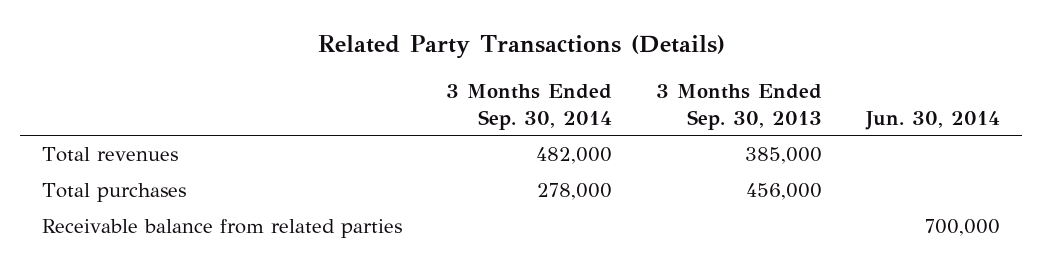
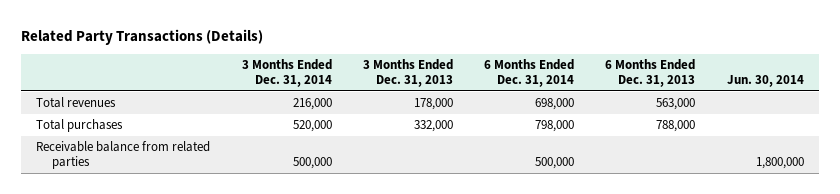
- | 3 Months Ended Sep. 30, 2014 | 3 Months Ended Sep. 30, 2013 | Jun. 30, 2014
+ | 3 Months Ended Dec. 31, 2014 | 3 Months Ended Dec. 31, 2013 | 6 Months Ended Dec. 31, 2014 | 6 Months Ended Dec. 31, 2013 | Jun. 30, 2014
- Receivable balance from related parties | | | 700,000
+ Receivable balance from related parties | 500,000 | | 500,000 | | 1,800,000

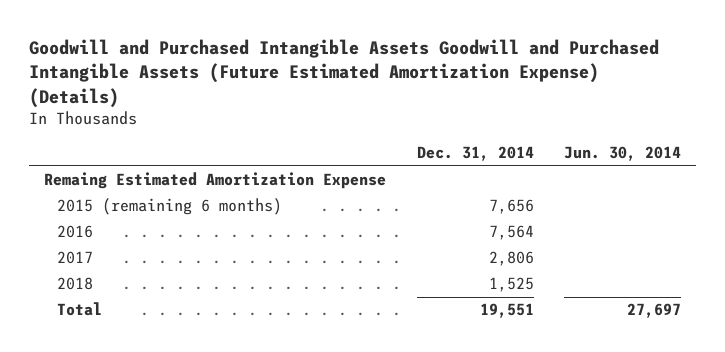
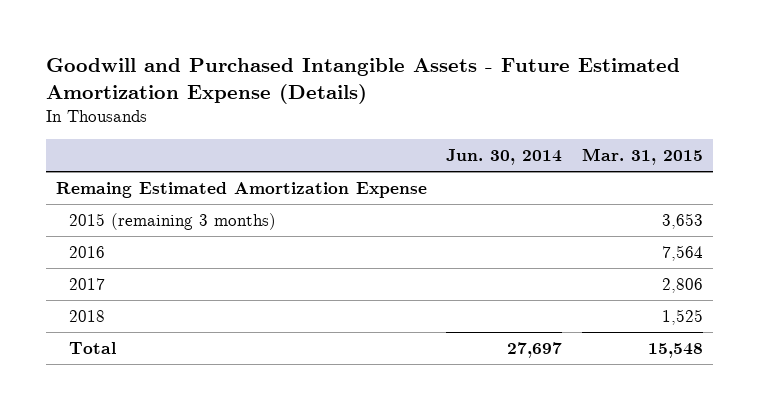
- Goodwill and Purchased Intangible Assets Goodwill and Purchased Intangible Assets (Future Estimated Amortization Expense) (Details)
+ Goodwill and Purchased Intangible Assets - Future Estimated Amortization Expense (Details)
- | Dec. 31, 2014 | Jun. 30, 2014
+ | Jun. 30, 2014 | Mar. 31, 2015
- 2015 (remaining 6 months) | 7,656 |
+ 2015 (remaining 3 months) | | 3,653

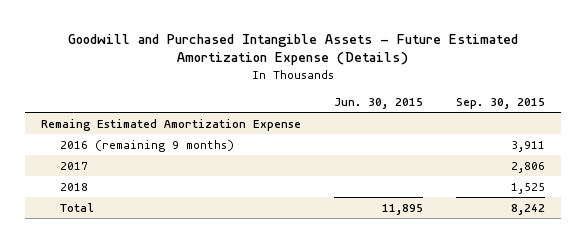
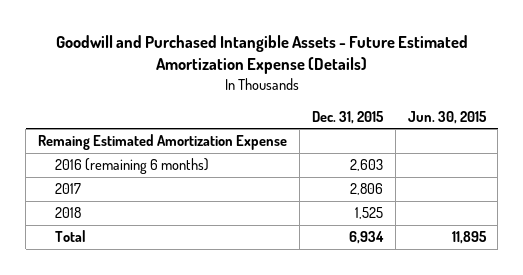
- | Jun. 30, 2015 | Sep. 30, 2015
+ | Dec. 31, 2015 | Jun. 30, 2015
- 2016 (remaining 9 months) | | 3,911
+ 2016 (remaining 6 months) | 2,603 |

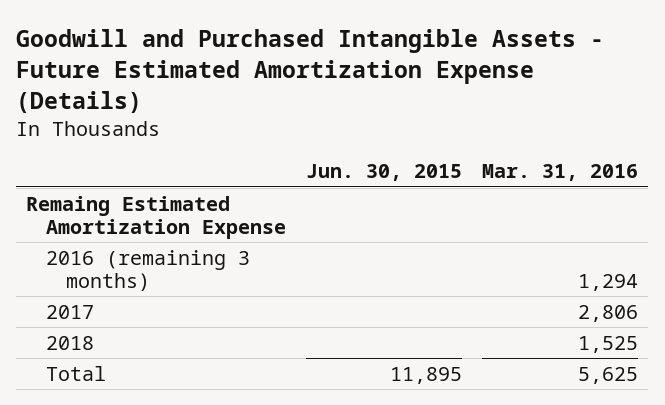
- | Dec. 31, 2015 | Jun. 30, 2015
+ | Jun. 30, 2015 | Mar. 31, 2016
- 2016 (remaining 6 months) | 2,603 |
+ 2016 (remaining 3 months) | | 1,294

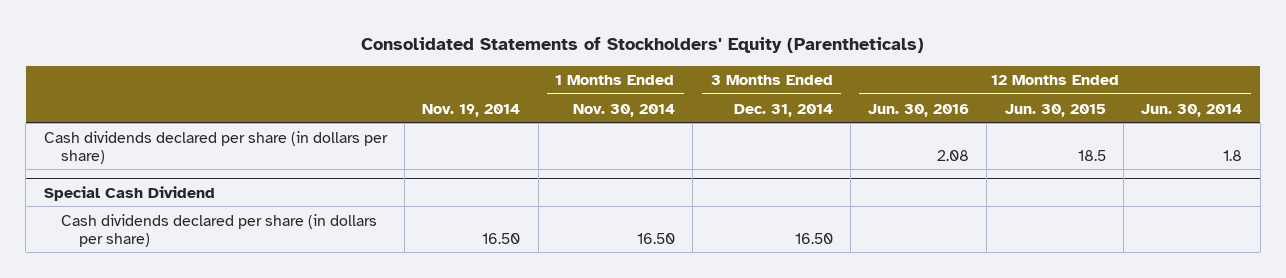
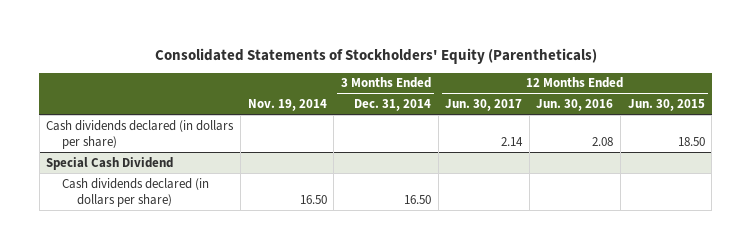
- | Nov. 19, 2014 | 1 Months Ended Nov. 30, 2014 | 3 Months Ended Dec. 31, 2014 | 12 Months Ended Jun. 30, 2016 | 12 Months Ended Jun. 30, 2015 | 12 Months Ended Jun. 30, 2014
+ | Nov. 19, 2014 | 3 Months Ended Dec. 31, 2014 | 12 Months Ended Jun. 30, 2017 | 12 Months Ended Jun. 30, 2016 | 12 Months Ended Jun. 30, 2015
- Cash dividends declared per share (in dollars per share) | | | | 2.08 | 18.5 | 1.8
+ Cash dividends declared (in dollars per share) | | | 2.14 | 2.08 | 18.50
@ Special Cash Dividend
- Cash dividends declared per share (in dollars per share) | 16.50 | 16.50 | 16.50 | | |
+ Cash dividends declared (in dollars per share) | 16.50 | 16.50 | | |

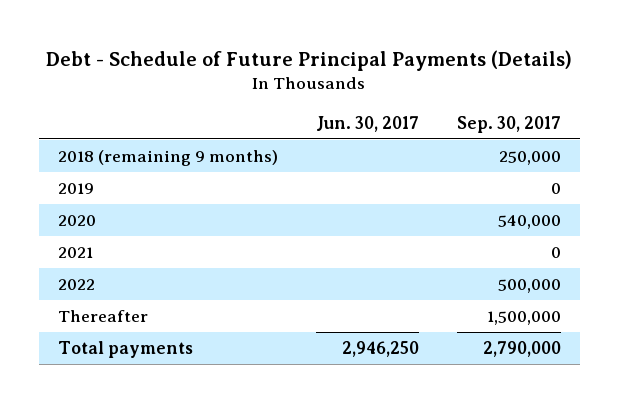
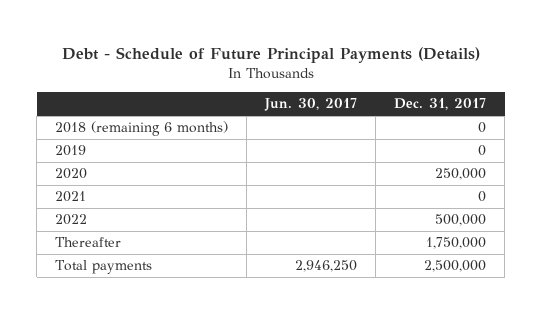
- | Jun. 30, 2017 | Sep. 30, 2017
+ | Jun. 30, 2017 | Dec. 31, 2017
- 2018 (remaining 9 months) | | 250,000
+ 2018 (remaining 6 months) | | 0

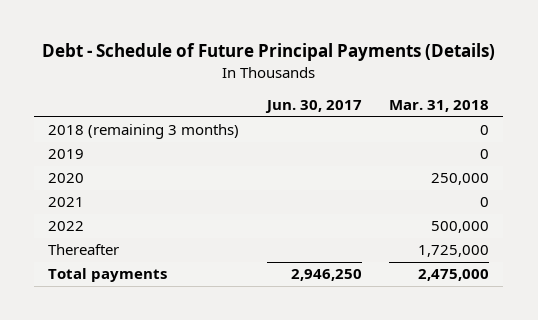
- | Jun. 30, 2017 | Dec. 31, 2017
+ | Jun. 30, 2017 | Mar. 31, 2018
- 2018 (remaining 6 months) | | 0
+ 2018 (remaining 3 months) | | 0

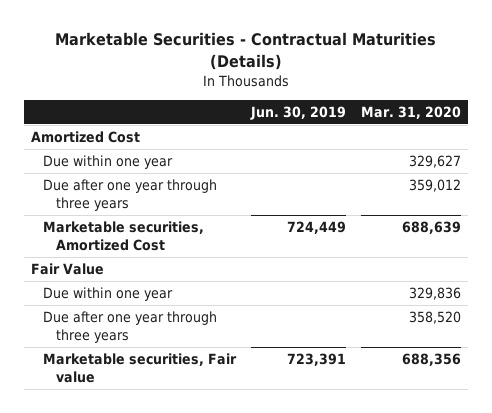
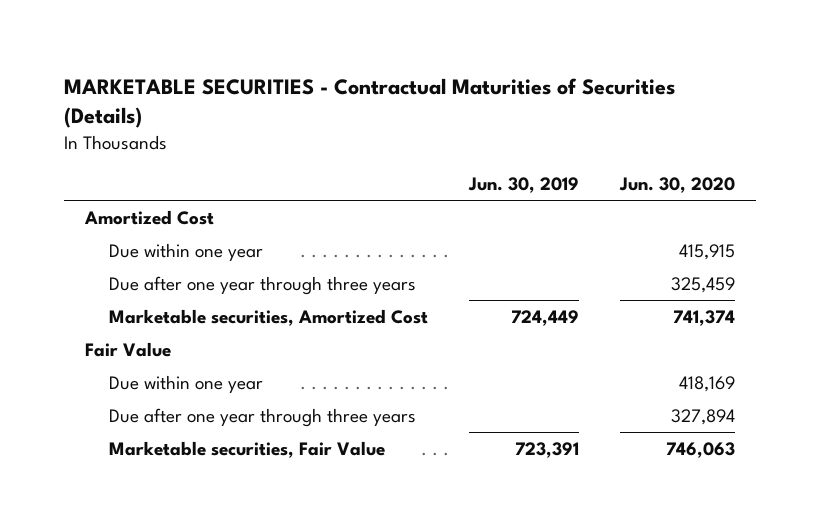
- Marketable Securities - Contractual Maturities (Details)
+ MARKETABLE SECURITIES - Contractual Maturities of Securities (Details)
- | Jun. 30, 2019 | Mar. 31, 2020
+ | Jun. 30, 2019 | Jun. 30, 2020
- Marketable securities, Fair value | 723,391 | 688,356
+ Marketable securities, Fair Value | 723,391 | 746,063

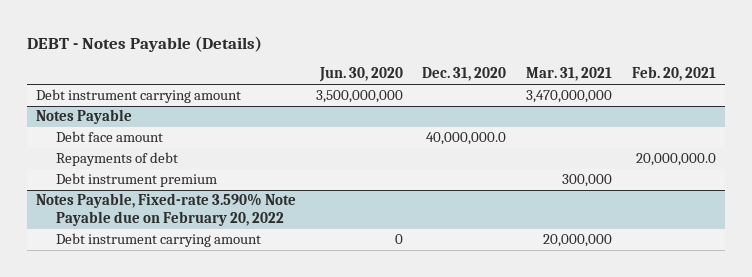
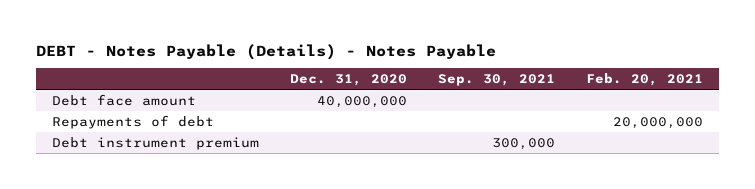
- DEBT - Notes Payable (Details)
+ DEBT - Notes Payable (Details) - Notes Payable
- | Jun. 30, 2020 | Dec. 31, 2020 | Mar. 31, 2021 | Feb. 20, 2021
+ | Dec. 31, 2020 | Sep. 30, 2021 | Feb. 20, 2021
- Debt instrument carrying amount | 3,500,000,000 | | 3,470,000,000 |
- Notes Payable
- Debt face amount | | 40,000,000.0 | |
- Repayments of debt | | | | 20,000,000.0
- Debt instrument premium | | | 300,000 |
- Notes Payable, Fixed-rate 3.590% Note Payable due on February 20, 2022
- Debt instrument carrying amount | 0 | | 20,000,000 |
+ Debt face amount | 40,000,000 | |
+ Repayments of debt | | | 20,000,000
+ Debt instrument premium | | 300,000 |

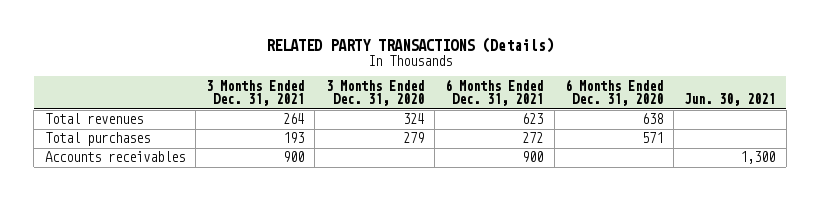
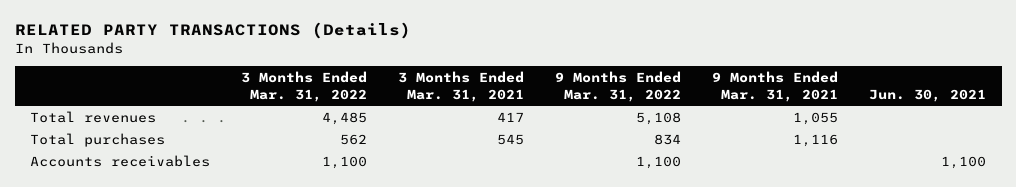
- | 3 Months Ended Dec. 31, 2021 | 3 Months Ended Dec. 31, 2020 | 6 Months Ended Dec. 31, 2021 | 6 Months Ended Dec. 31, 2020 | Jun. 30, 2021
+ | 3 Months Ended Mar. 31, 2022 | 3 Months Ended Mar. 31, 2021 | 9 Months Ended Mar. 31, 2022 | 9 Months Ended Mar. 31, 2021 | Jun. 30, 2021
- Accounts receivables | 900 | | 900 | | 1,300
+ Accounts receivables | 1,100 | | 1,100 | | 1,100

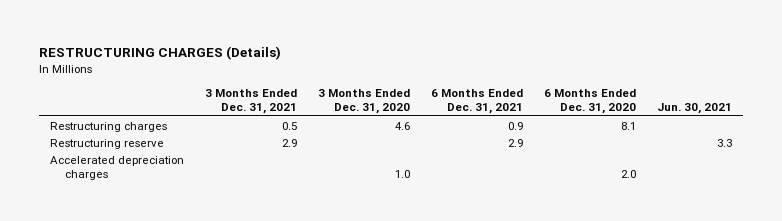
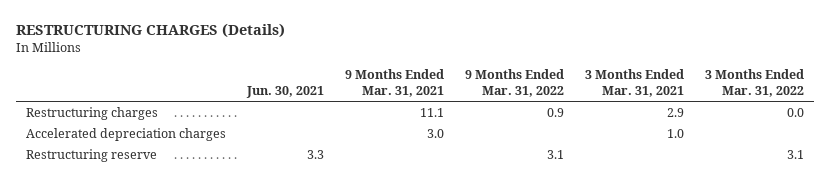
- | 3 Months Ended Dec. 31, 2021 | 3 Months Ended Dec. 31, 2020 | 6 Months Ended Dec. 31, 2021 | 6 Months Ended Dec. 31, 2020 | Jun. 30, 2021
+ | Jun. 30, 2021 | 9 Months Ended Mar. 31, 2021 | 9 Months Ended Mar. 31, 2022 | 3 Months Ended Mar. 31, 2021 | 3 Months Ended Mar. 31, 2022
moved down: Restructuring reserve | 3.3 | | 3.1 | | 3.1

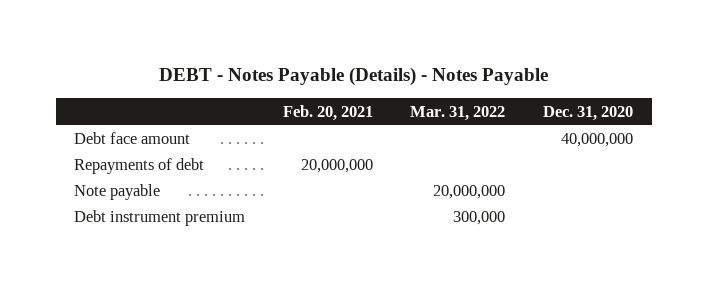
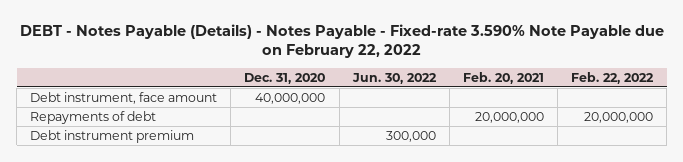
- DEBT - Notes Payable (Details) - Notes Payable
+ DEBT - Notes Payable (Details) - Notes Payable - Fixed-rate 3.590% Note Payable due on February 22, 2022
- | Feb. 20, 2021 | Mar. 31, 2022 | Dec. 31, 2020
+ | Dec. 31, 2020 | Jun. 30, 2022 | Feb. 20, 2021 | Feb. 22, 2022
- Debt face amount | | | 40,000,000
+ Debt instrument, face amount | 40,000,000 | | |
- Note payable | | 20,000,000 |

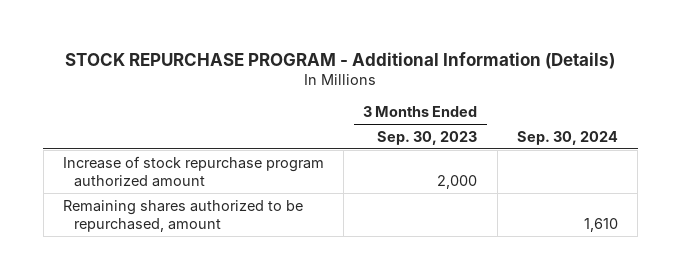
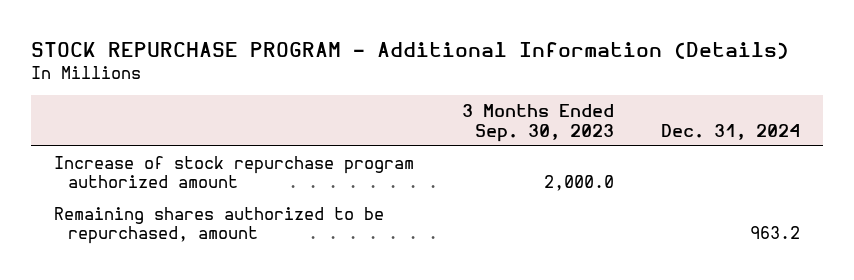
- | 3 Months Ended Sep. 30, 2023 | Sep. 30, 2024
+ | 3 Months Ended Sep. 30, 2023 | Dec. 31, 2024
- Increase of stock repurchase program authorized amount | 2,000 |
+ Increase of stock repurchase program authorized amount | 2,000.0 |

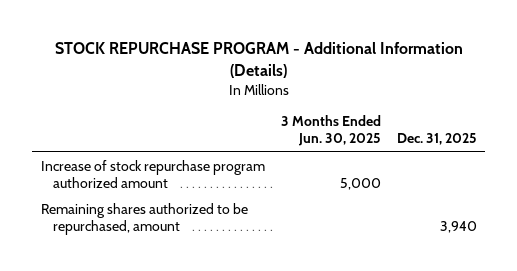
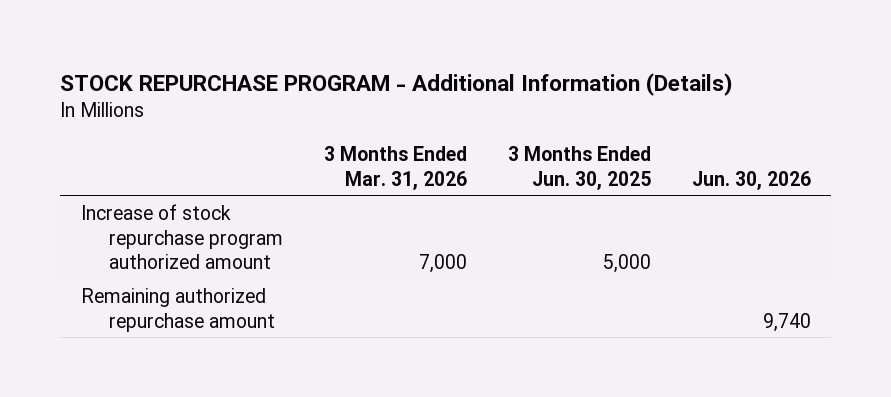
- | 3 Months Ended Jun. 30, 2025 | Dec. 31, 2025
+ | 3 Months Ended Mar. 31, 2026 | 3 Months Ended Jun. 30, 2025 | Jun. 30, 2026
- Remaining shares authorized to be repurchased, amount | | 3,940
+ Remaining authorized repurchase amount | | | 9,740

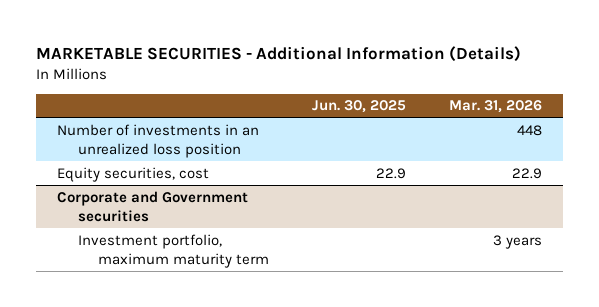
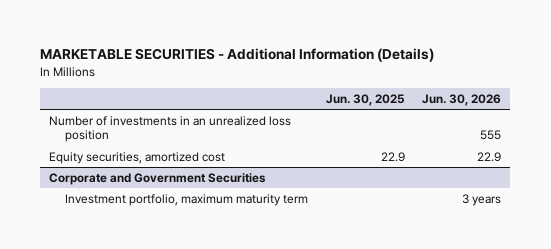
- | Jun. 30, 2025 | Mar. 31, 2026
+ | Jun. 30, 2025 | Jun. 30, 2026
- Equity securities, cost | 22.9 | 22.9
- Corporate and Government securities
+ Equity securities, amortized cost | 22.9 | 22.9
+ Corporate and Government Securities

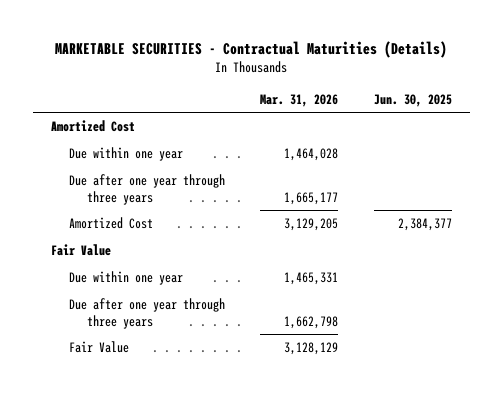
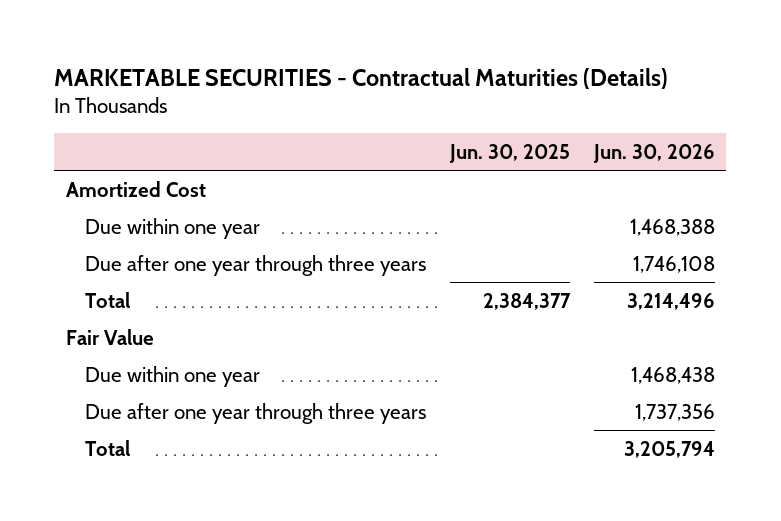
- | Mar. 31, 2026 | Jun. 30, 2025
+ | Jun. 30, 2025 | Jun. 30, 2026
- Amortized Cost | 3,129,205 | 2,384,377
+ Total | 2,384,377 | 3,214,496
- Fair Value | 3,128,129 |
+ Total | | 3,205,794

